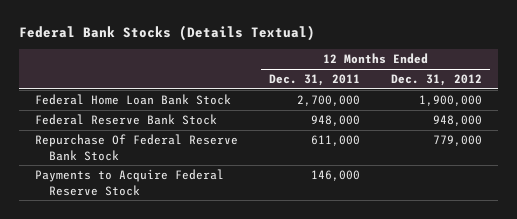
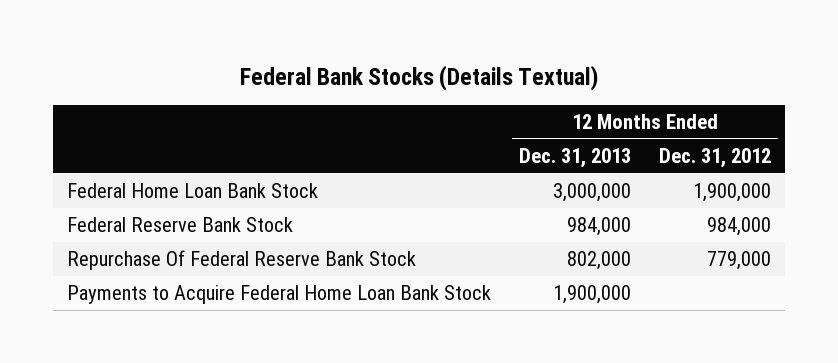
- | 12 Months Ended Dec. 31, 2011 | 12 Months Ended Dec. 31, 2012
+ | 12 Months Ended Dec. 31, 2013 | 12 Months Ended Dec. 31, 2012
- Federal Reserve Bank Stock | 948,000 | 948,000
+ Federal Reserve Bank Stock | 984,000 | 984,000
- Payments to Acquire Federal Reserve Stock | 146,000 |
+ Payments to Acquire Federal Home Loan Bank Stock | 1,900,000 |

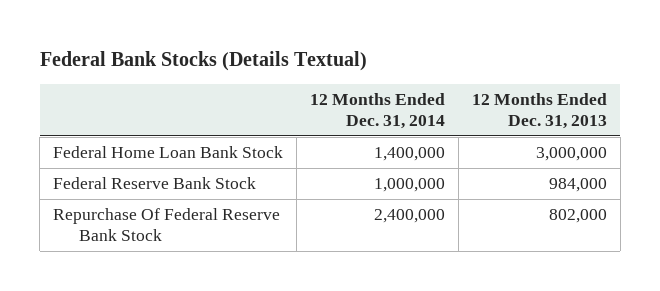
- | 12 Months Ended Dec. 31, 2013 | 12 Months Ended Dec. 31, 2012
+ | 12 Months Ended Dec. 31, 2014 | 12 Months Ended Dec. 31, 2013
- Payments to Acquire Federal Home Loan Bank Stock | 1,900,000 |

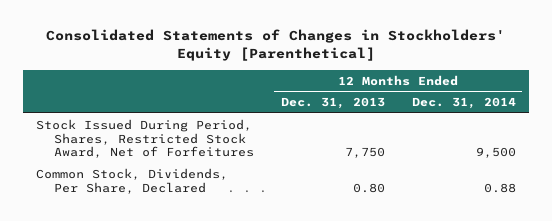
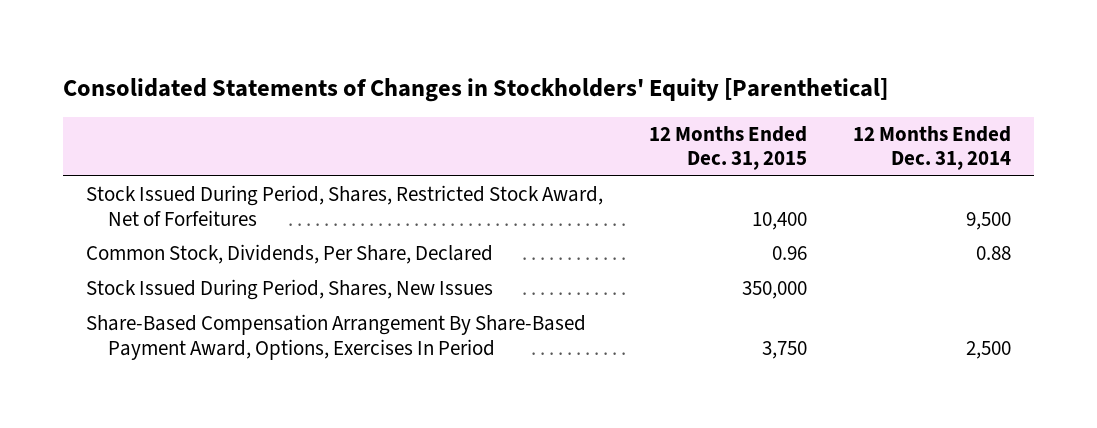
- | 12 Months Ended Dec. 31, 2013 | 12 Months Ended Dec. 31, 2014
+ | 12 Months Ended Dec. 31, 2015 | 12 Months Ended Dec. 31, 2014
+ Stock Issued During Period, Shares, New Issues | 350,000 |
+ Share-Based Compensation Arrangement By Share-Based Payment Award, Options, Exercises In Period | 3,750 | 2,500

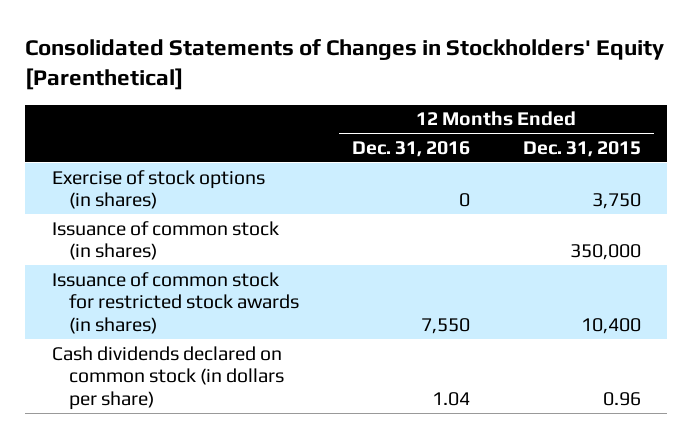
- | 12 Months Ended Dec. 31, 2015 | 12 Months Ended Dec. 31, 2014
+ | 12 Months Ended Dec. 31, 2016 | 12 Months Ended Dec. 31, 2015
- Stock Issued During Period, Shares, Restricted Stock Award, Net of Forfeitures | 10,400 | 9,500
- Common Stock, Dividends, Per Share, Declared | 0.96 | 0.88
- Stock Issued During Period, Shares, New Issues | 350,000 |
- Share-Based Compensation Arrangement By Share-Based Payment Award, Options, Exercises In Period | 3,750 | 2,500
+ Exercise of stock options (in shares) | 0 | 3,750
+ Issuance of common stock (in shares) | | 350,000
+ Issuance of common stock for restricted stock awards (in shares) | 7,550 | 10,400
+ Cash dividends declared on common stock (in dollars per share) | 1.04 | 0.96

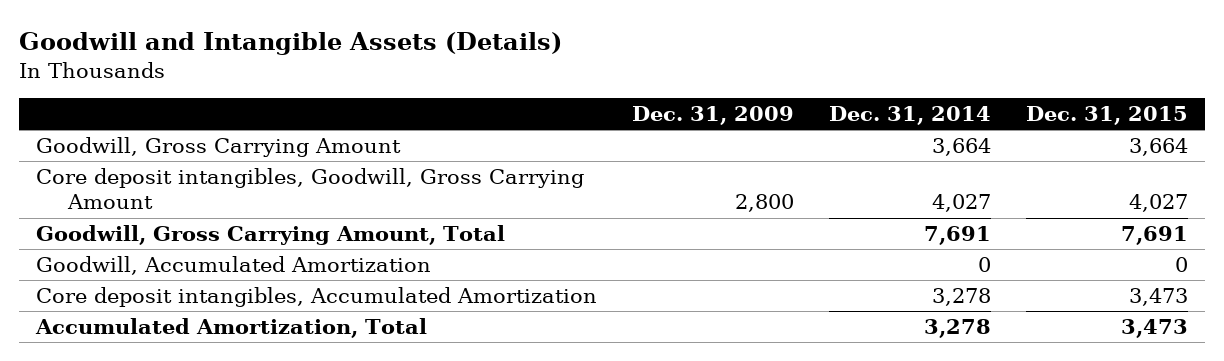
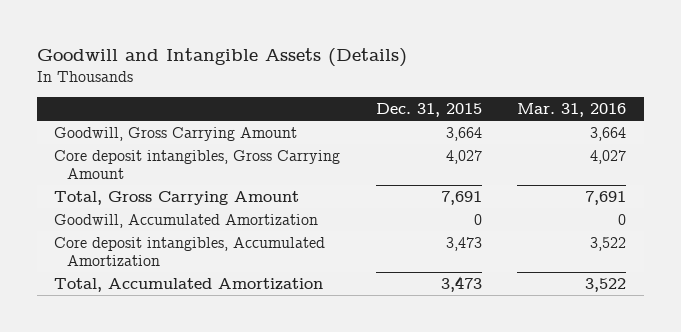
- | Dec. 31, 2009 | Dec. 31, 2014 | Dec. 31, 2015
+ | Dec. 31, 2015 | Mar. 31, 2016
- Core deposit intangibles, Goodwill, Gross Carrying Amount | 2,800 | 4,027 | 4,027
- Goodwill, Gross Carrying Amount, Total | | 7,691 | 7,691
+ Core deposit intangibles, Gross Carrying Amount | 4,027 | 4,027
+ Total, Gross Carrying Amount | 7,691 | 7,691
- Accumulated Amortization, Total | | 3,278 | 3,473
+ Total, Accumulated Amortization | 3,473 | 3,522

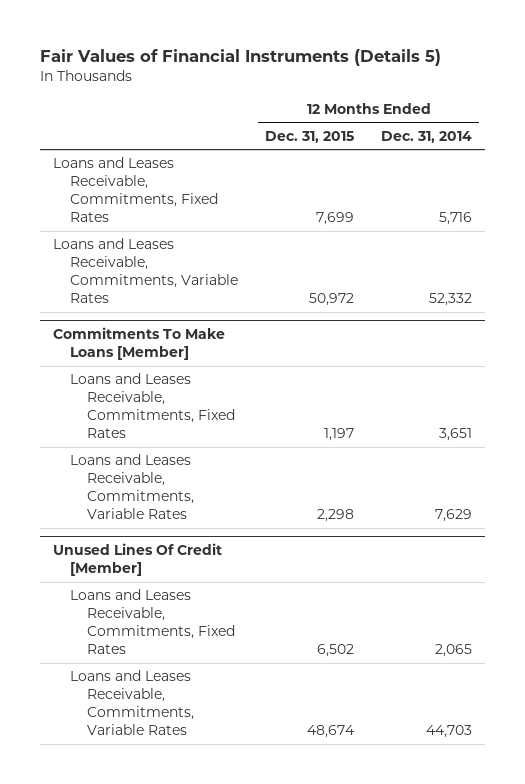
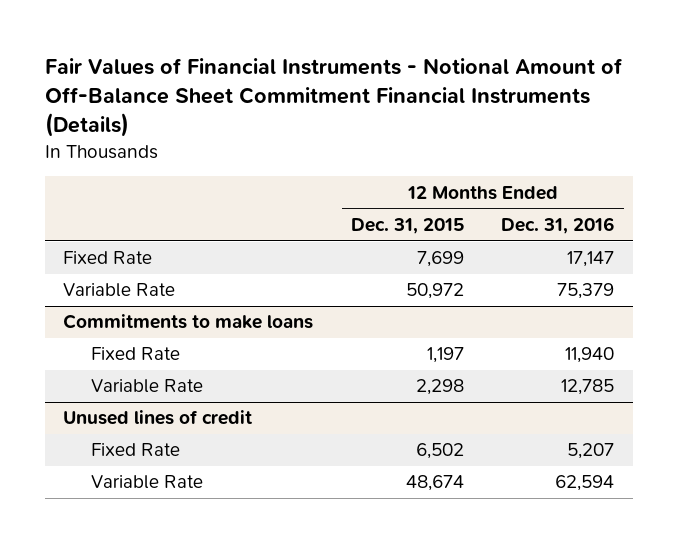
- Fair Values of Financial Instruments (Details 5)
+ Fair Values of Financial Instruments - Notional Amount of Off-Balance Sheet Commitment Financial Instruments (Details)
- | 12 Months Ended Dec. 31, 2015 | 12 Months Ended Dec. 31, 2014
+ | 12 Months Ended Dec. 31, 2015 | 12 Months Ended Dec. 31, 2016
- Loans and Leases Receivable, Commitments, Fixed Rates | 7,699 | 5,716
- Loans and Leases Receivable, Commitments, Variable Rates | 50,972 | 52,332
- Commitments To Make Loans [Member]
- Loans and Leases Receivable, Commitments, Fixed Rates | 1,197 | 3,651
- Loans and Leases Receivable, Commitments, Variable Rates | 2,298 | 7,629
- Unused Lines Of Credit [Member]
- Loans and Leases Receivable, Commitments, Fixed Rates | 6,502 | 2,065
- Loans and Leases Receivable, Commitments, Variable Rates | 48,674 | 44,703
+ Fixed Rate | 7,699 | 17,147
+ Variable Rate | 50,972 | 75,379
+ Commitments to make loans
+ Fixed Rate | 1,197 | 11,940
+ Variable Rate | 2,298 | 12,785
+ Unused lines of credit
+ Fixed Rate | 6,502 | 5,207
+ Variable Rate | 48,674 | 62,594

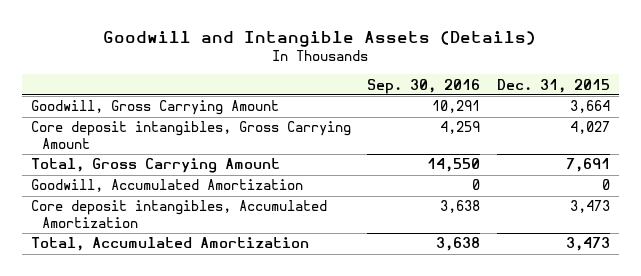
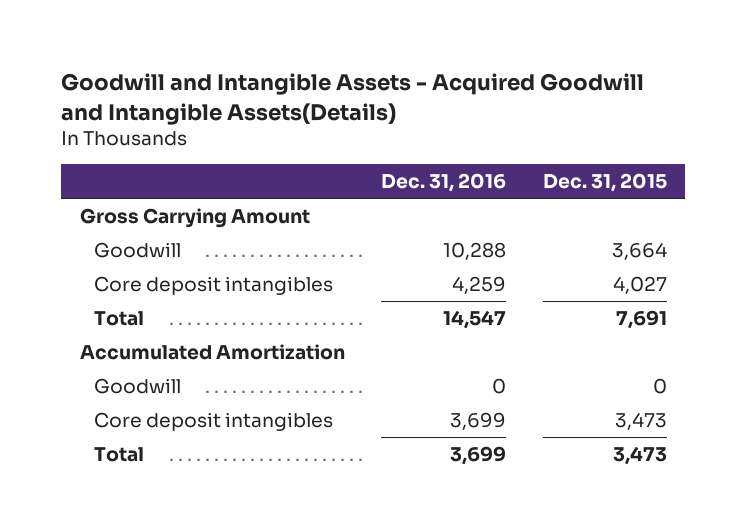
- Goodwill and Intangible Assets (Details)
+ Goodwill and Intangible Assets - Acquired Goodwill and Intangible Assets(Details)
- | Sep. 30, 2016 | Dec. 31, 2015
+ | Dec. 31, 2016 | Dec. 31, 2015
- Goodwill, Gross Carrying Amount | 10,291 | 3,664
- Core deposit intangibles, Gross Carrying Amount | 4,259 | 4,027
- Total, Gross Carrying Amount | 14,550 | 7,691
- Goodwill, Accumulated Amortization | 0 | 0
- Core deposit intangibles, Accumulated Amortization | 3,638 | 3,473
- Total, Accumulated Amortization | 3,638 | 3,473
+ Gross Carrying Amount
+ Goodwill | 10,288 | 3,664
+ Core deposit intangibles | 4,259 | 4,027
+ Total | 14,547 | 7,691
+ Accumulated Amortization
+ Goodwill | 0 | 0
+ Core deposit intangibles | 3,699 | 3,473
+ Total | 3,699 | 3,473

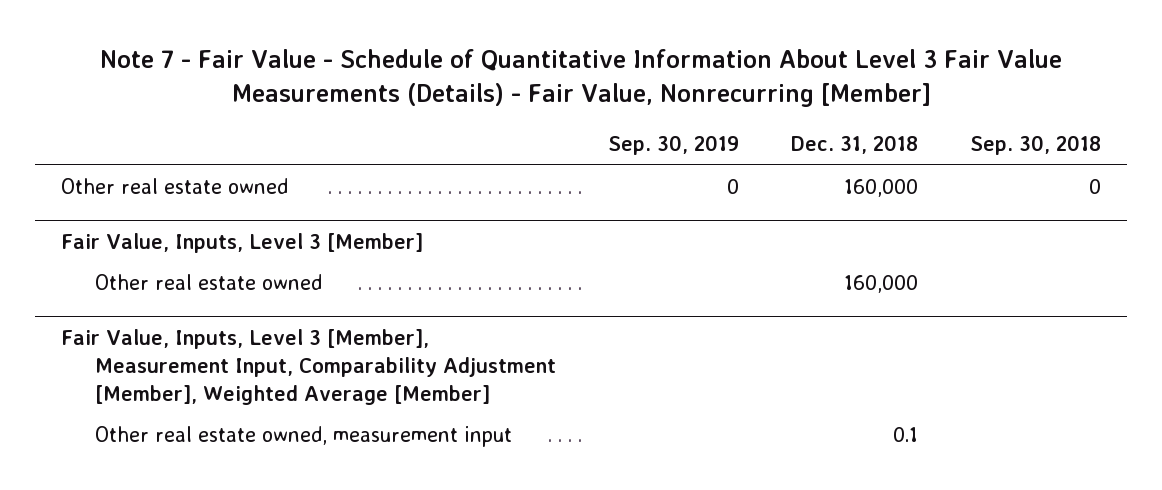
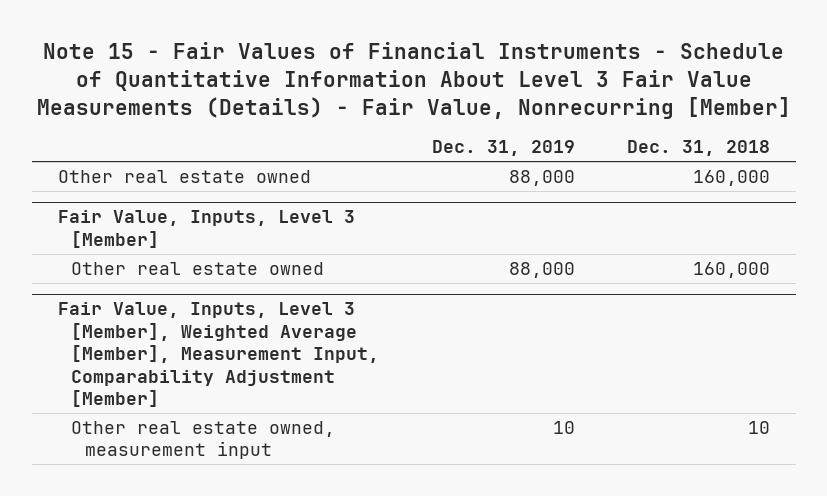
- Note 7 - Fair Value - Schedule of Quantitative Information About Level 3 Fair Value Measurements (Details) - Fair Value, Nonrecurring [Member]
+ Note 15 - Fair Values of Financial Instruments - Schedule of Quantitative Information About Level 3 Fair Value Measurements (Details) - Fair Value, Nonrecurring [Member]
- | Sep. 30, 2019 | Dec. 31, 2018 | Sep. 30, 2018
+ | Dec. 31, 2019 | Dec. 31, 2018
- Fair Value, Inputs, Level 3 [Member], Measurement Input, Comparability Adjustment [Member], Weighted Average [Member]
- Other real estate owned, measurement input | | 0.1 |
+ Fair Value, Inputs, Level 3 [Member], Weighted Average [Member], Measurement Input, Comparability Adjustment [Member]
+ Other real estate owned, measurement input | 10 | 10

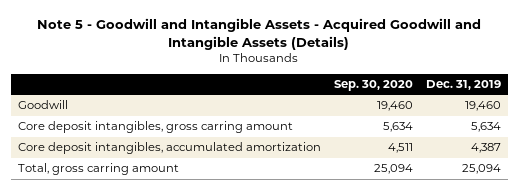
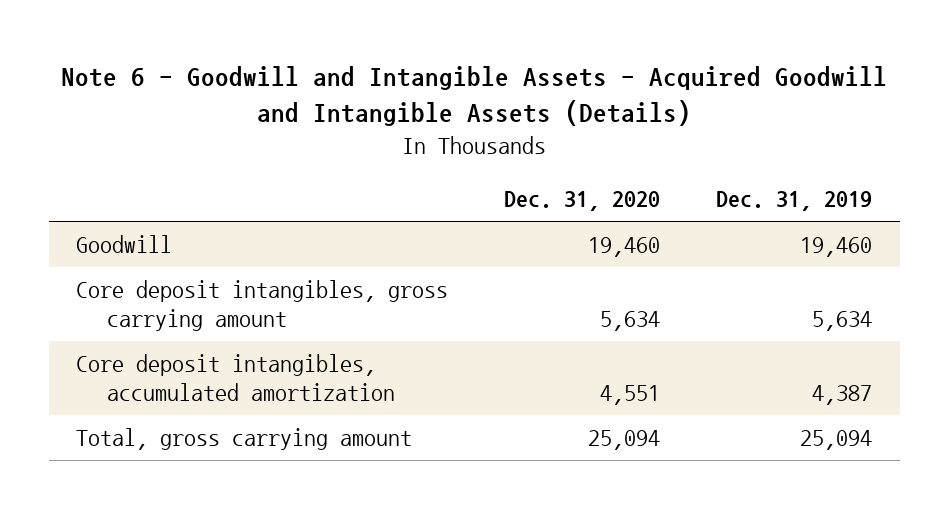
- Note 5 - Goodwill and Intangible Assets - Acquired Goodwill and Intangible Assets (Details)
+ Note 6 - Goodwill and Intangible Assets - Acquired Goodwill and Intangible Assets (Details)
- | Sep. 30, 2020 | Dec. 31, 2019
+ | Dec. 31, 2020 | Dec. 31, 2019
- Core deposit intangibles, gross carring amount | 5,634 | 5,634
+ Core deposit intangibles, gross carrying amount | 5,634 | 5,634
- Total, gross carring amount | 25,094 | 25,094
+ Total, gross carrying amount | 25,094 | 25,094

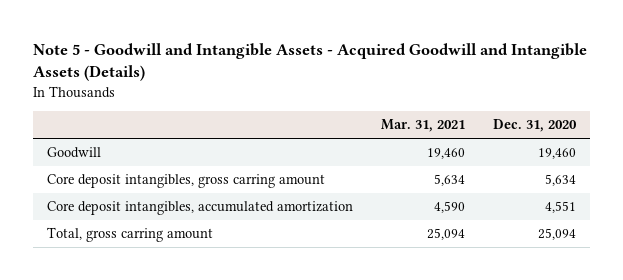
- Note 6 - Goodwill and Intangible Assets - Acquired Goodwill and Intangible Assets (Details)
+ Note 5 - Goodwill and Intangible Assets - Acquired Goodwill and Intangible Assets (Details)
- | Dec. 31, 2020 | Dec. 31, 2019
+ | Mar. 31, 2021 | Dec. 31, 2020
- Core deposit intangibles, gross carrying amount | 5,634 | 5,634
+ Core deposit intangibles, gross carring amount | 5,634 | 5,634
- Total, gross carrying amount | 25,094 | 25,094
+ Total, gross carring amount | 25,094 | 25,094

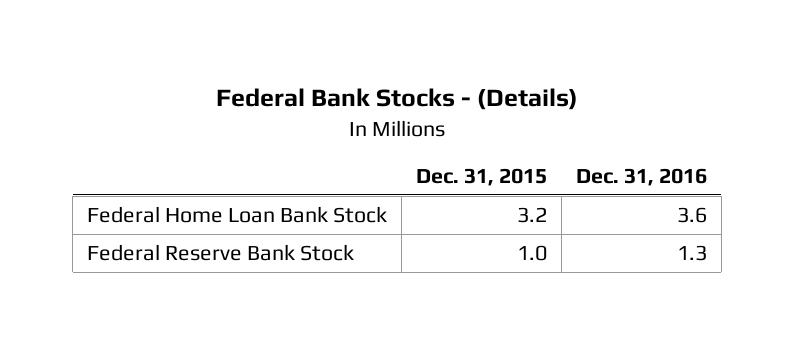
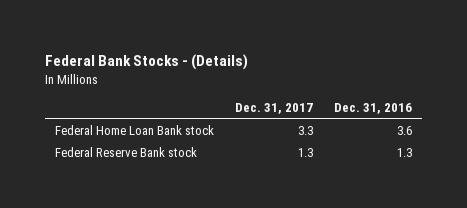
- | Dec. 31, 2015 | Dec. 31, 2016
+ | Dec. 31, 2017 | Dec. 31, 2016
- Federal Home Loan Bank Stock | 3.2 | 3.6
- Federal Reserve Bank Stock | 1.0 | 1.3
+ Federal Home Loan Bank stock | 3.3 | 3.6
+ Federal Reserve Bank stock | 1.3 | 1.3

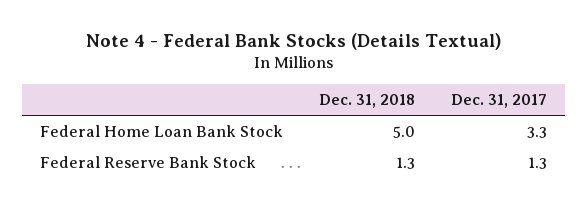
- Federal Bank Stocks - (Details)
+ Note 4 - Federal Bank Stocks (Details Textual)
- | Dec. 31, 2017 | Dec. 31, 2016
+ | Dec. 31, 2018 | Dec. 31, 2017
- Federal Home Loan Bank stock | 3.3 | 3.6
- Federal Reserve Bank stock | 1.3 | 1.3
+ Federal Home Loan Bank Stock | 5.0 | 3.3
+ Federal Reserve Bank Stock | 1.3 | 1.3

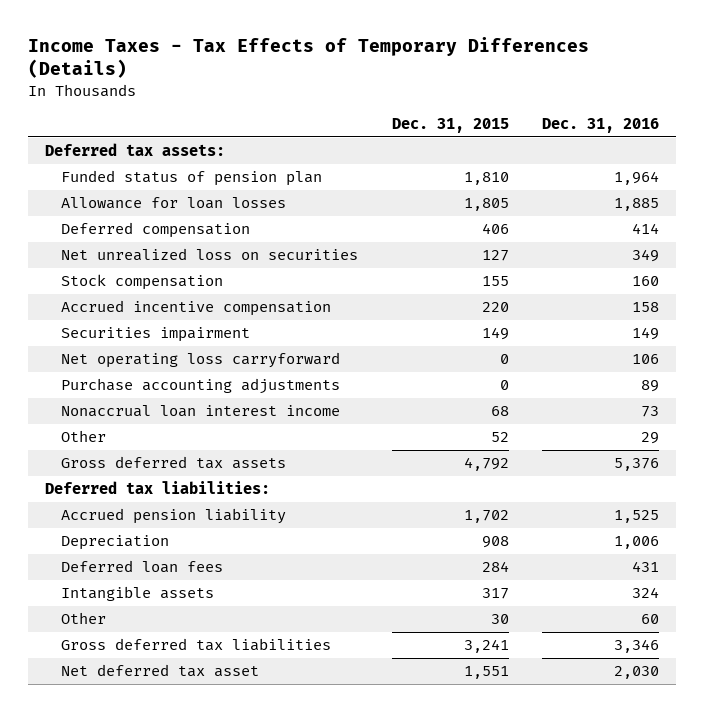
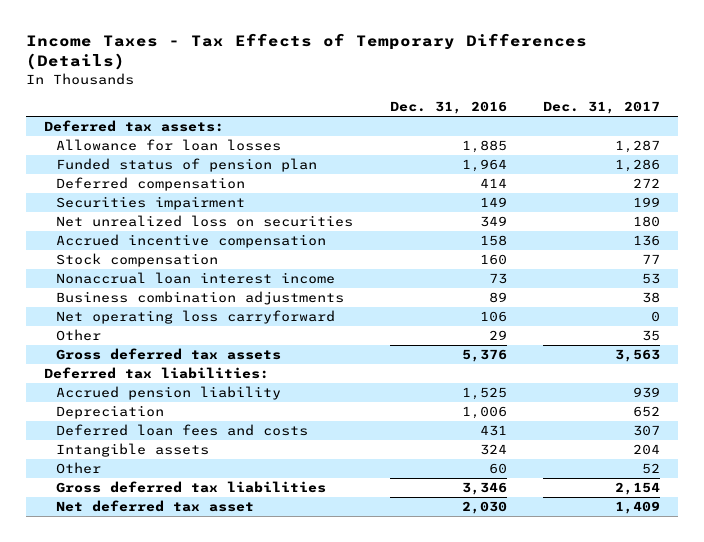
- | Dec. 31, 2015 | Dec. 31, 2016
+ | Dec. 31, 2016 | Dec. 31, 2017
moved down: Funded status of pension plan | 1,964 | 1,286
moved up: Securities impairment | 149 | 199
- Purchase accounting adjustments | 0 | 89
moved down: Stock compensation | 160 | 77
+ Business combination adjustments | 89 | 38
moved down: Net operating loss carryforward | 106 | 0
- Deferred loan fees | 284 | 431
+ Deferred loan fees and costs | 431 | 307

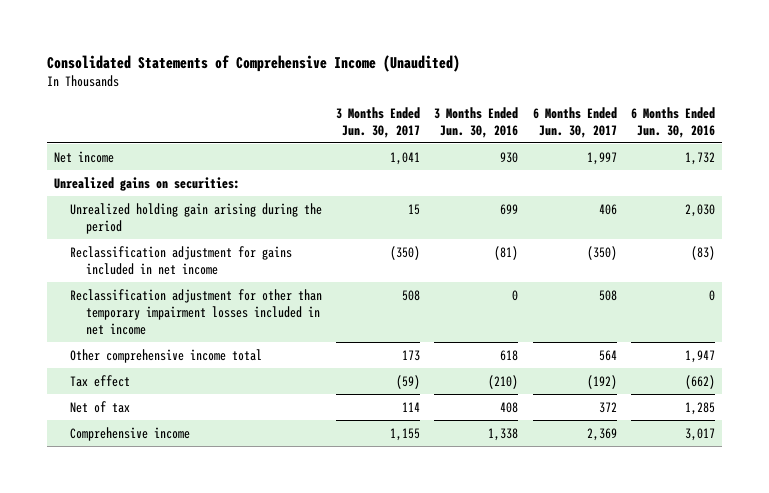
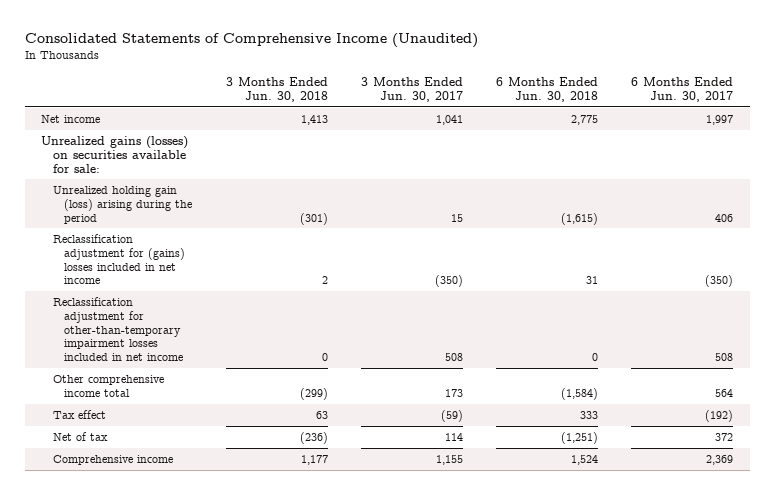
- | 3 Months Ended Jun. 30, 2017 | 3 Months Ended Jun. 30, 2016 | 6 Months Ended Jun. 30, 2017 | 6 Months Ended Jun. 30, 2016
+ | 3 Months Ended Jun. 30, 2018 | 3 Months Ended Jun. 30, 2017 | 6 Months Ended Jun. 30, 2018 | 6 Months Ended Jun. 30, 2017
- Unrealized gains on securities:
- Unrealized holding gain arising during the period | 15 | 699 | 406 | 2,030
- Reclassification adjustment for gains included in net income | (350) | (81) | (350) | (83)
- Reclassification adjustment for other than temporary impairment losses included in net income | 508 | 0 | 508 | 0
+ Unrealized gains (losses) on securities available for sale:
+ Unrealized holding gain (loss) arising during the period | (301) | 15 | (1,615) | 406
+ Reclassification adjustment for (gains) losses included in net income | 2 | (350) | 31 | (350)
+ Reclassification adjustment for other-than-temporary impairment losses included in net income | 0 | 508 | 0 | 508

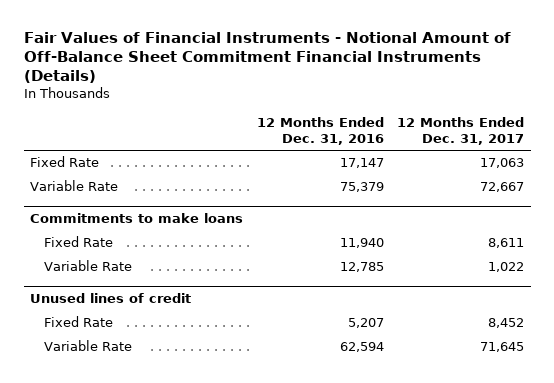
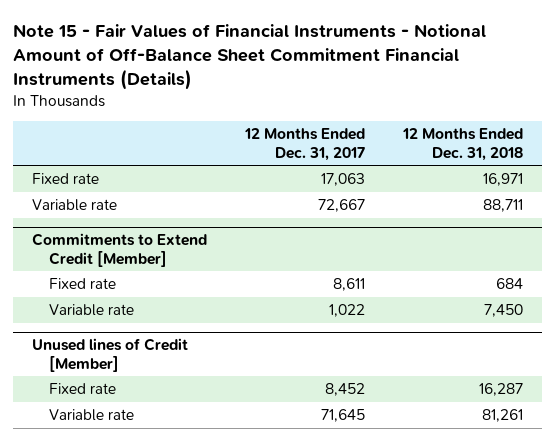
- Fair Values of Financial Instruments - Notional Amount of Off-Balance Sheet Commitment Financial Instruments (Details)
+ Note 15 - Fair Values of Financial Instruments - Notional Amount of Off-Balance Sheet Commitment Financial Instruments (Details)
- | 12 Months Ended Dec. 31, 2016 | 12 Months Ended Dec. 31, 2017
+ | 12 Months Ended Dec. 31, 2017 | 12 Months Ended Dec. 31, 2018
- Fixed Rate | 17,147 | 17,063
- Variable Rate | 75,379 | 72,667
- Commitments to make loans
- Fixed Rate | 11,940 | 8,611
- Variable Rate | 12,785 | 1,022
- Unused lines of credit
- Fixed Rate | 5,207 | 8,452
- Variable Rate | 62,594 | 71,645
+ Fixed rate | 17,063 | 16,971
+ Variable rate | 72,667 | 88,711
+ Commitments to Extend Credit [Member]
+ Fixed rate | 8,611 | 684
+ Variable rate | 1,022 | 7,450
+ Unused lines of Credit [Member]
+ Fixed rate | 8,452 | 16,287
+ Variable rate | 71,645 | 81,261

